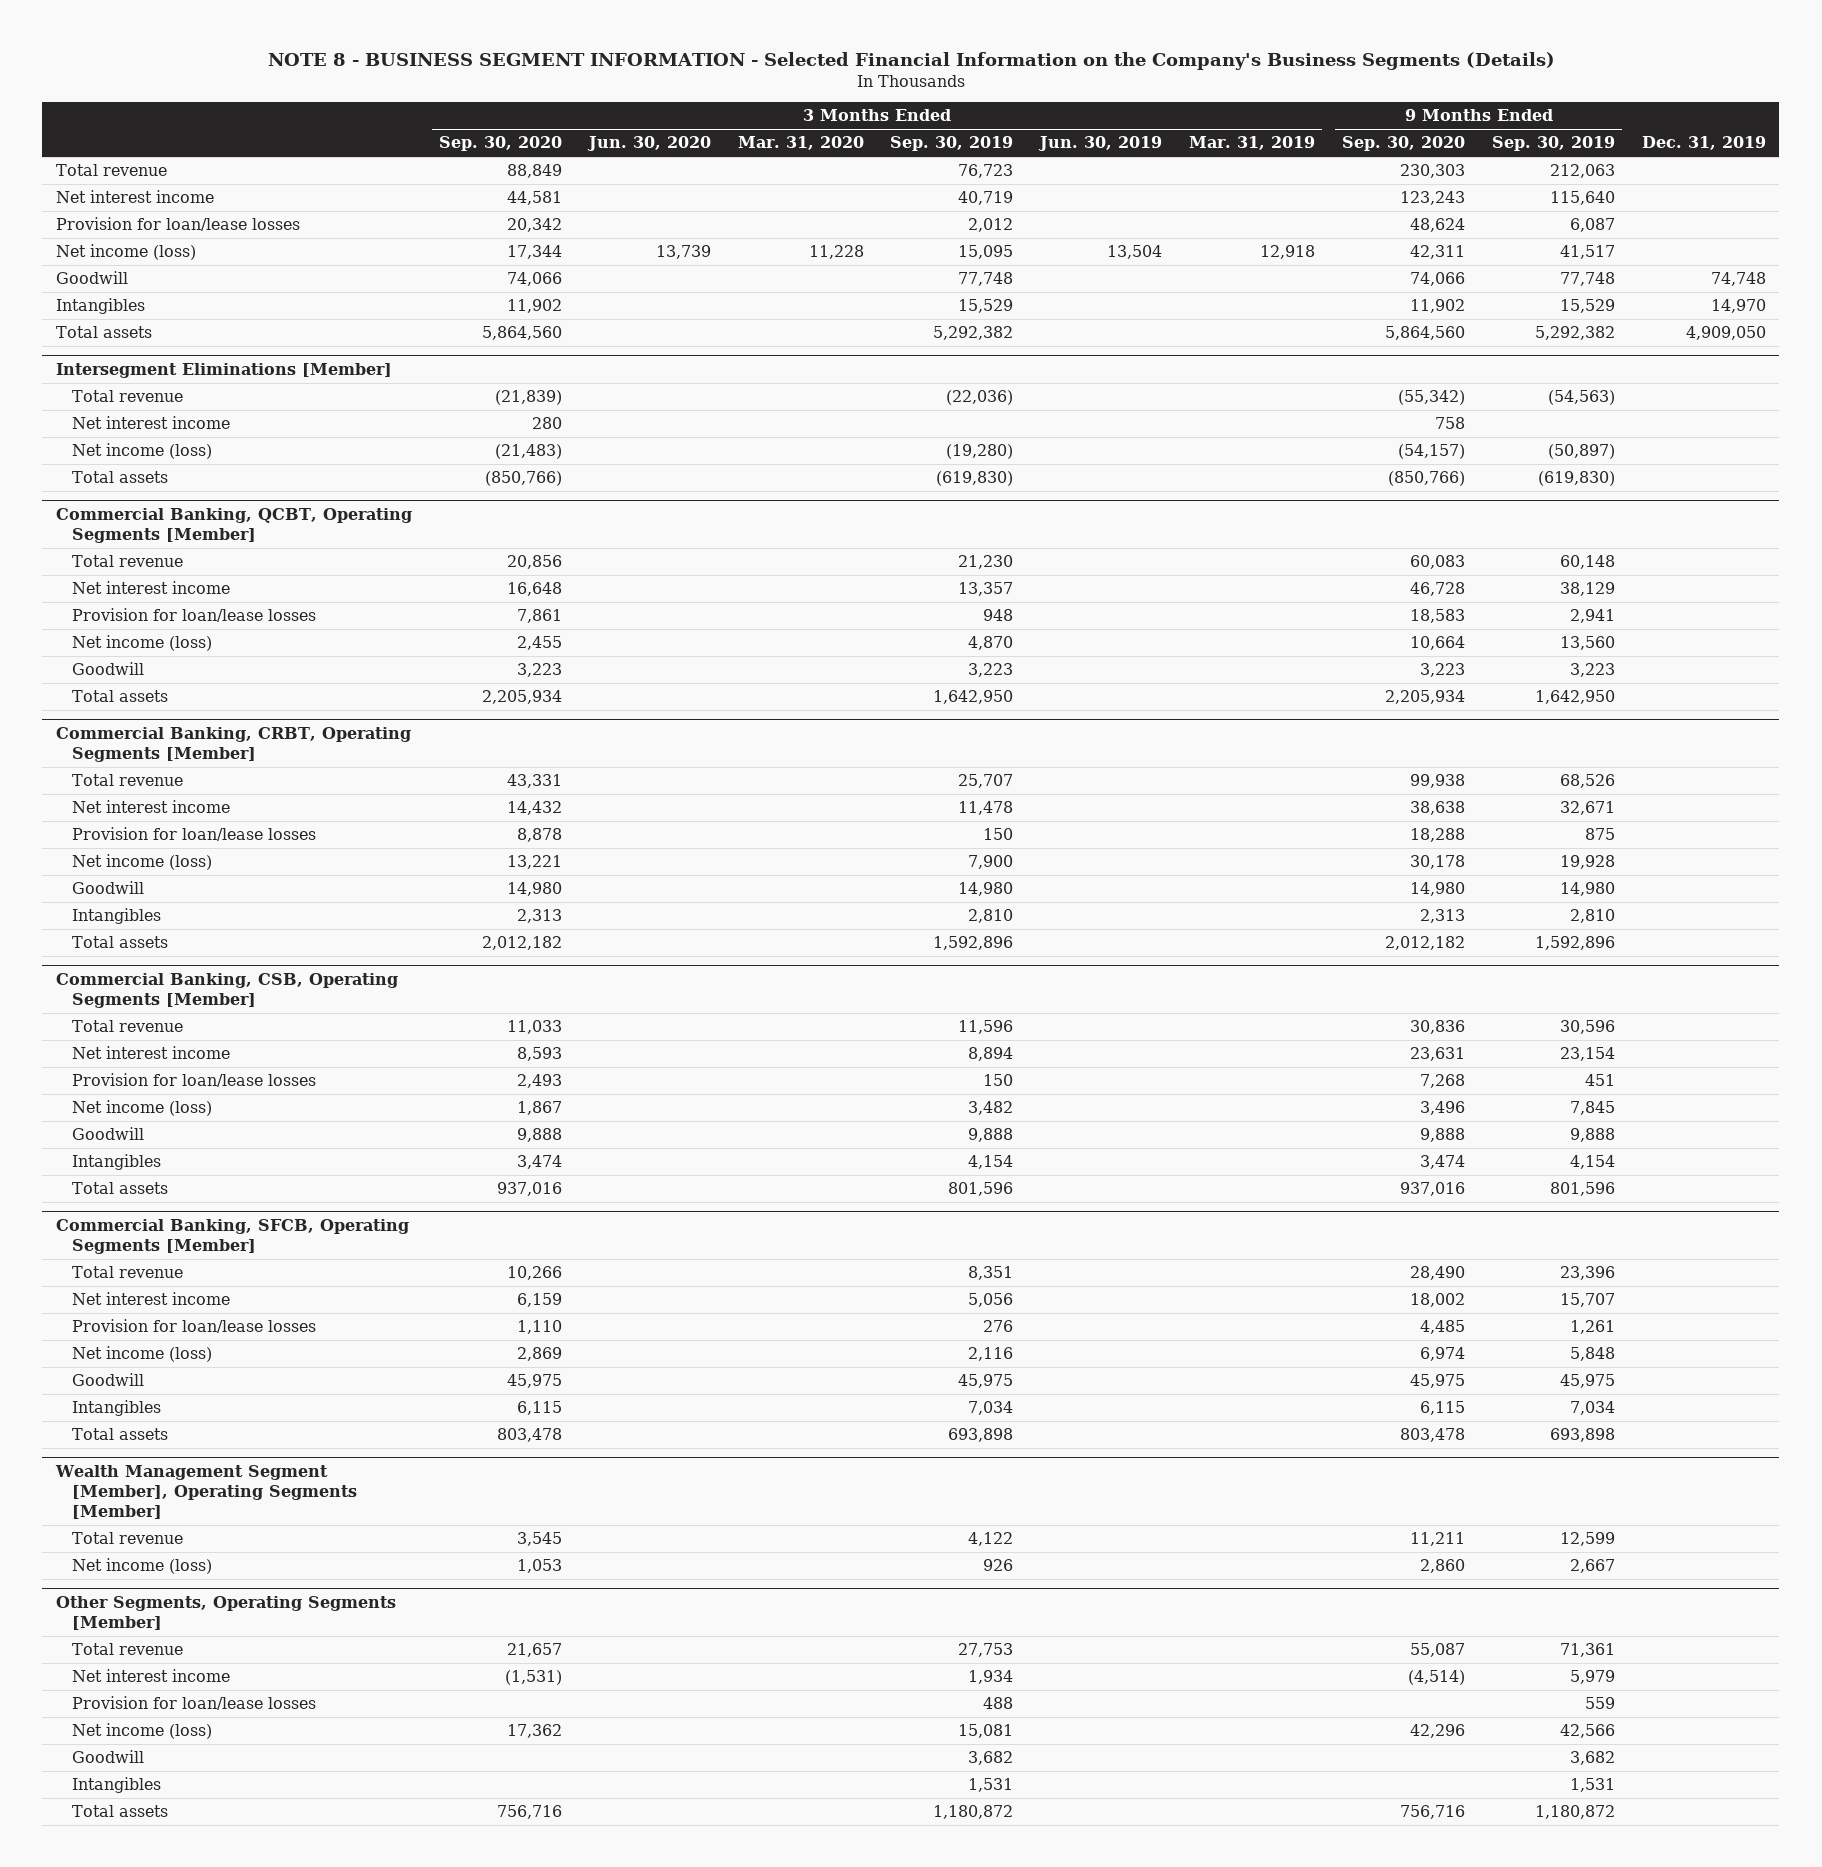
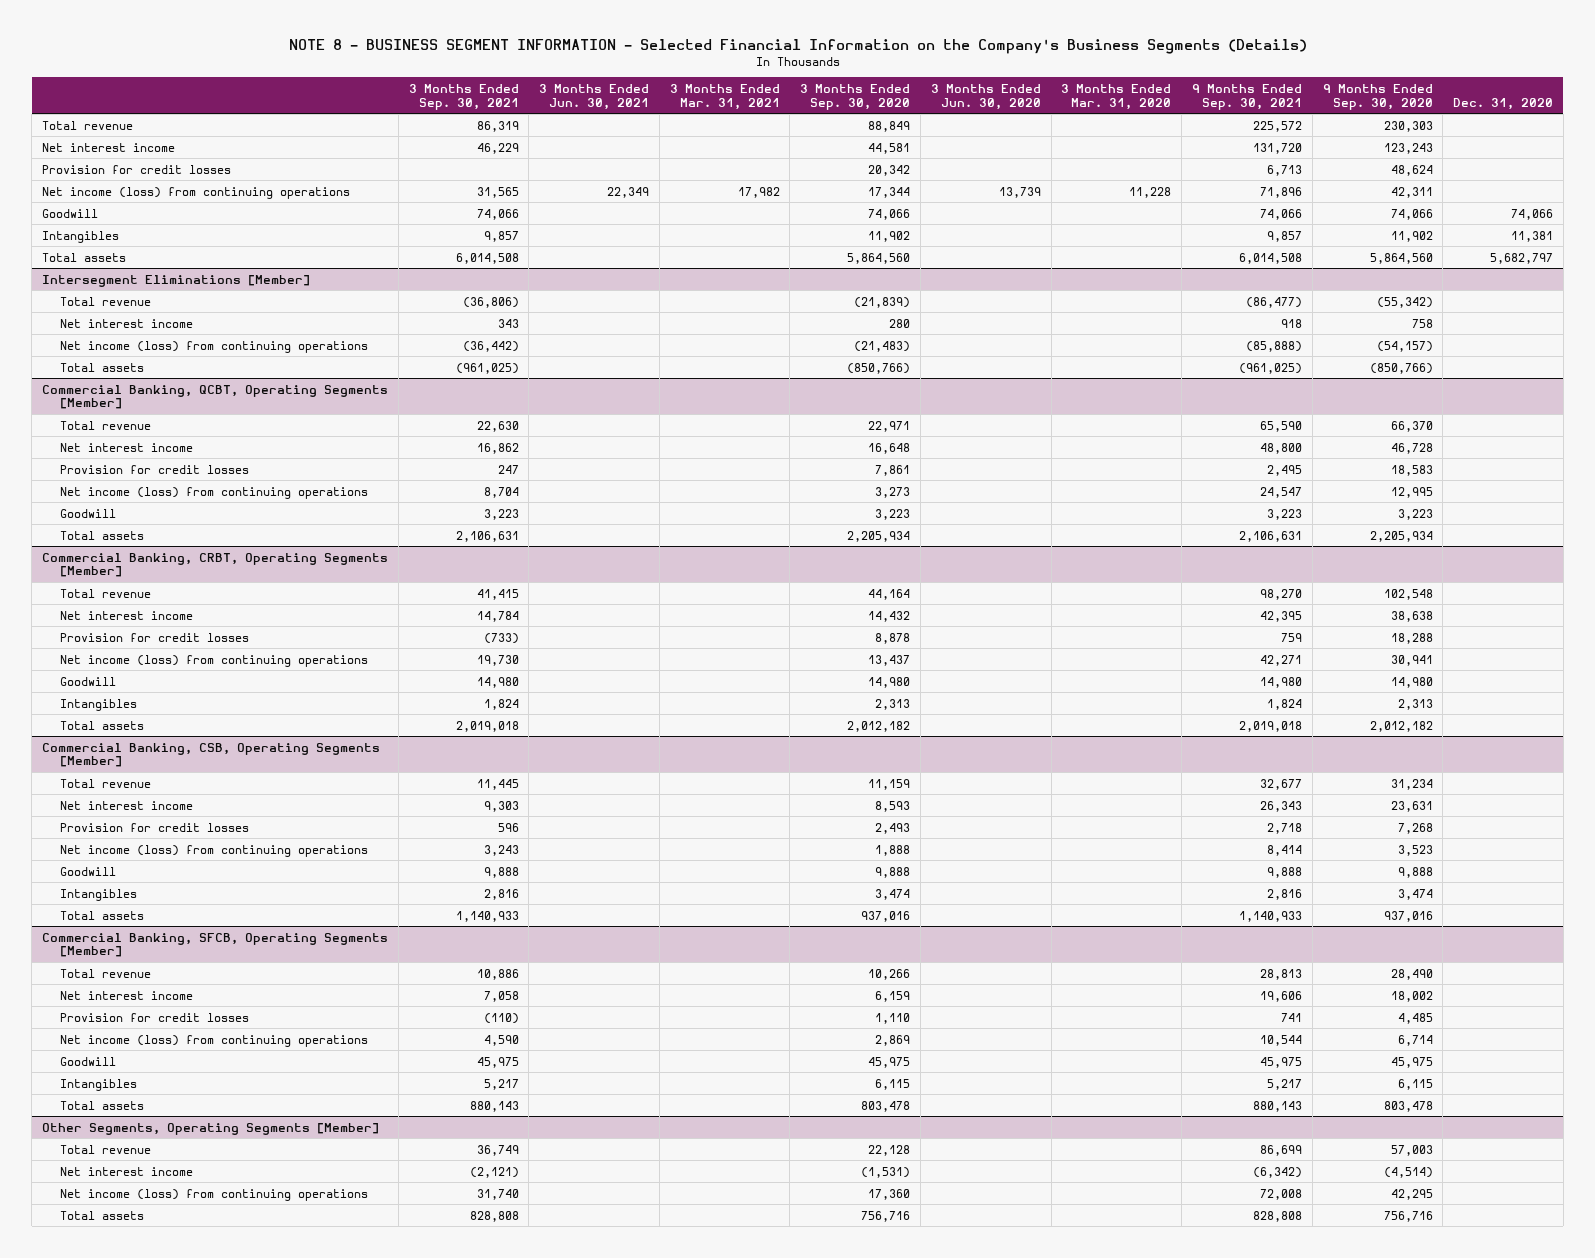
- | 3 Months Ended Sep. 30, 2020 | 3 Months Ended Jun. 30, 2020 | 3 Months Ended Mar. 31, 2020 | 3 Months Ended Sep. 30, 2019 | 3 Months Ended Jun. 30, 2019 | 3 Months Ended Mar. 31, 2019 | 9 Months Ended Sep. 30, 2020 | 9 Months Ended Sep. 30, 2019 | Dec. 31, 2019
+ | 3 Months Ended Sep. 30, 2021 | 3 Months Ended Jun. 30, 2021 | 3 Months Ended Mar. 31, 2021 | 3 Months Ended Sep. 30, 2020 | 3 Months Ended Jun. 30, 2020 | 3 Months Ended Mar. 31, 2020 | 9 Months Ended Sep. 30, 2021 | 9 Months Ended Sep. 30, 2020 | Dec. 31, 2020
- Provision for loan/lease losses | 20,342 | | | 2,012 | | | 48,624 | 6,087 |
- Net income (loss) | 17,344 | 13,739 | 11,228 | 15,095 | 13,504 | 12,918 | 42,311 | 41,517 |
+ Provision for credit losses | | | | 20,342 | | | 6,713 | 48,624 |
+ Net income (loss) from continuing operations | 31,565 | 22,349 | 17,982 | 17,344 | 13,739 | 11,228 | 71,896 | 42,311 |
@ Intersegment Eliminations [Member]
- Net income (loss) | (21,483) | | | (19,280) | | | (54,157) | (50,897) |
+ Net income (loss) from continuing operations | (36,442) | | | (21,483) | | | (85,888) | (54,157) |
@ Commercial Banking, QCBT, Operating Segments [Member]
- Total revenue | 20,856 | | | 21,230 | | | 60,083 | 60,148 |
+ Total revenue | 22,630 | | | 22,971 | | | 65,590 | 66,370 |
- Provision for loan/lease losses | 7,861 | | | 948 | | | 18,583 | 2,941 |
- Net income (loss) | 2,455 | | | 4,870 | | | 10,664 | 13,560 |
+ Provision for credit losses | 247 | | | 7,861 | | | 2,495 | 18,583 |
+ Net income (loss) from continuing operations | 8,704 | | | 3,273 | | | 24,547 | 12,995 |
@ Commercial Banking, CRBT, Operating Segments [Member]
- Total revenue | 43,331 | | | 25,707 | | | 99,938 | 68,526 |
+ Total revenue | 41,415 | | | 44,164 | | | 98,270 | 102,548 |
- Provision for loan/lease losses | 8,878 | | | 150 | | | 18,288 | 875 |
- Net income (loss) | 13,221 | | | 7,900 | | | 30,178 | 19,928 |
+ Provision for credit losses | (733) | | | 8,878 | | | 759 | 18,288 |
+ Net income (loss) from continuing operations | 19,730 | | | 13,437 | | | 42,271 | 30,941 |
@ Commercial Banking, CSB, Operating Segments [Member]
- Total revenue | 11,033 | | | 11,596 | | | 30,836 | 30,596 |
+ Total revenue | 11,445 | | | 11,159 | | | 32,677 | 31,234 |
- Provision for loan/lease losses | 2,493 | | | 150 | | | 7,268 | 451 |
- Net income (loss) | 1,867 | | | 3,482 | | | 3,496 | 7,845 |
+ Provision for credit losses | 596 | | | 2,493 | | | 2,718 | 7,268 |
+ Net income (loss) from continuing operations | 3,243 | | | 1,888 | | | 8,414 | 3,523 |
@ Commercial Banking, SFCB, Operating Segments [Member]
- Provision for loan/lease losses | 1,110 | | | 276 | | | 4,485 | 1,261 |
- Net income (loss) | 2,869 | | | 2,116 | | | 6,974 | 5,848 |
+ Provision for credit losses | (110) | | | 1,110 | | | 741 | 4,485 |
+ Net income (loss) from continuing operations | 4,590 | | | 2,869 | | | 10,544 | 6,714 |
- Wealth Management Segment [Member], Operating Segments [Member]
- Total revenue | 3,545 | | | 4,122 | | | 11,211 | 12,599 |
- Net income (loss) | 1,053 | | | 926 | | | 2,860 | 2,667 |
@ Other Segments, Operating Segments [Member]
- Total revenue | 21,657 | | | 27,753 | | | 55,087 | 71,361 |
+ Total revenue | 36,749 | | | 22,128 | | | 86,699 | 57,003 |
- Provision for loan/lease losses | | | | 488 | | | | 559 |
- Net income (loss) | 17,362 | | | 15,081 | | | 42,296 | 42,566 |
- Goodwill | | | | 3,682 | | | | 3,682 |
- Intangibles | | | | 1,531 | | | | 1,531 |
+ Net income (loss) from continuing operations | 31,740 | | | 17,360 | | | 72,008 | 42,295 |

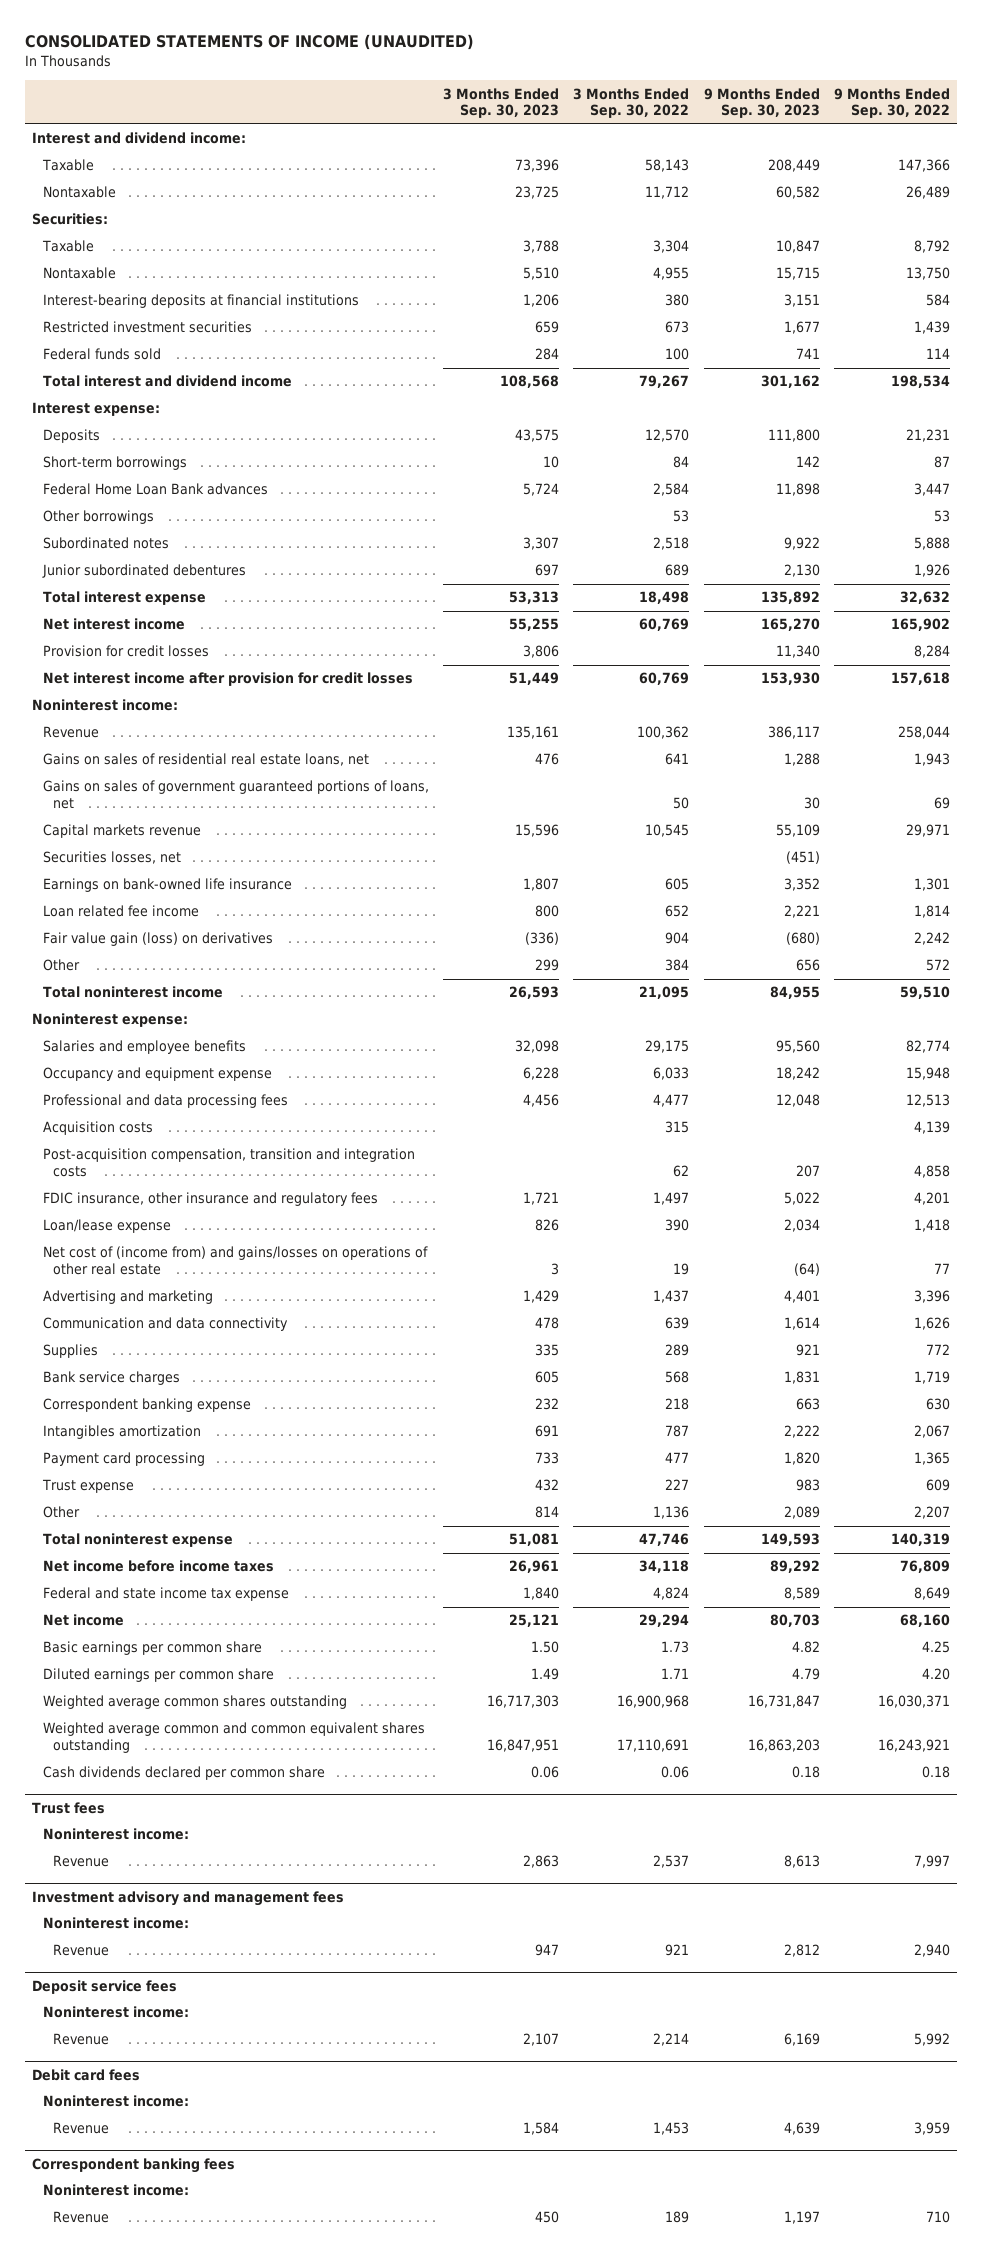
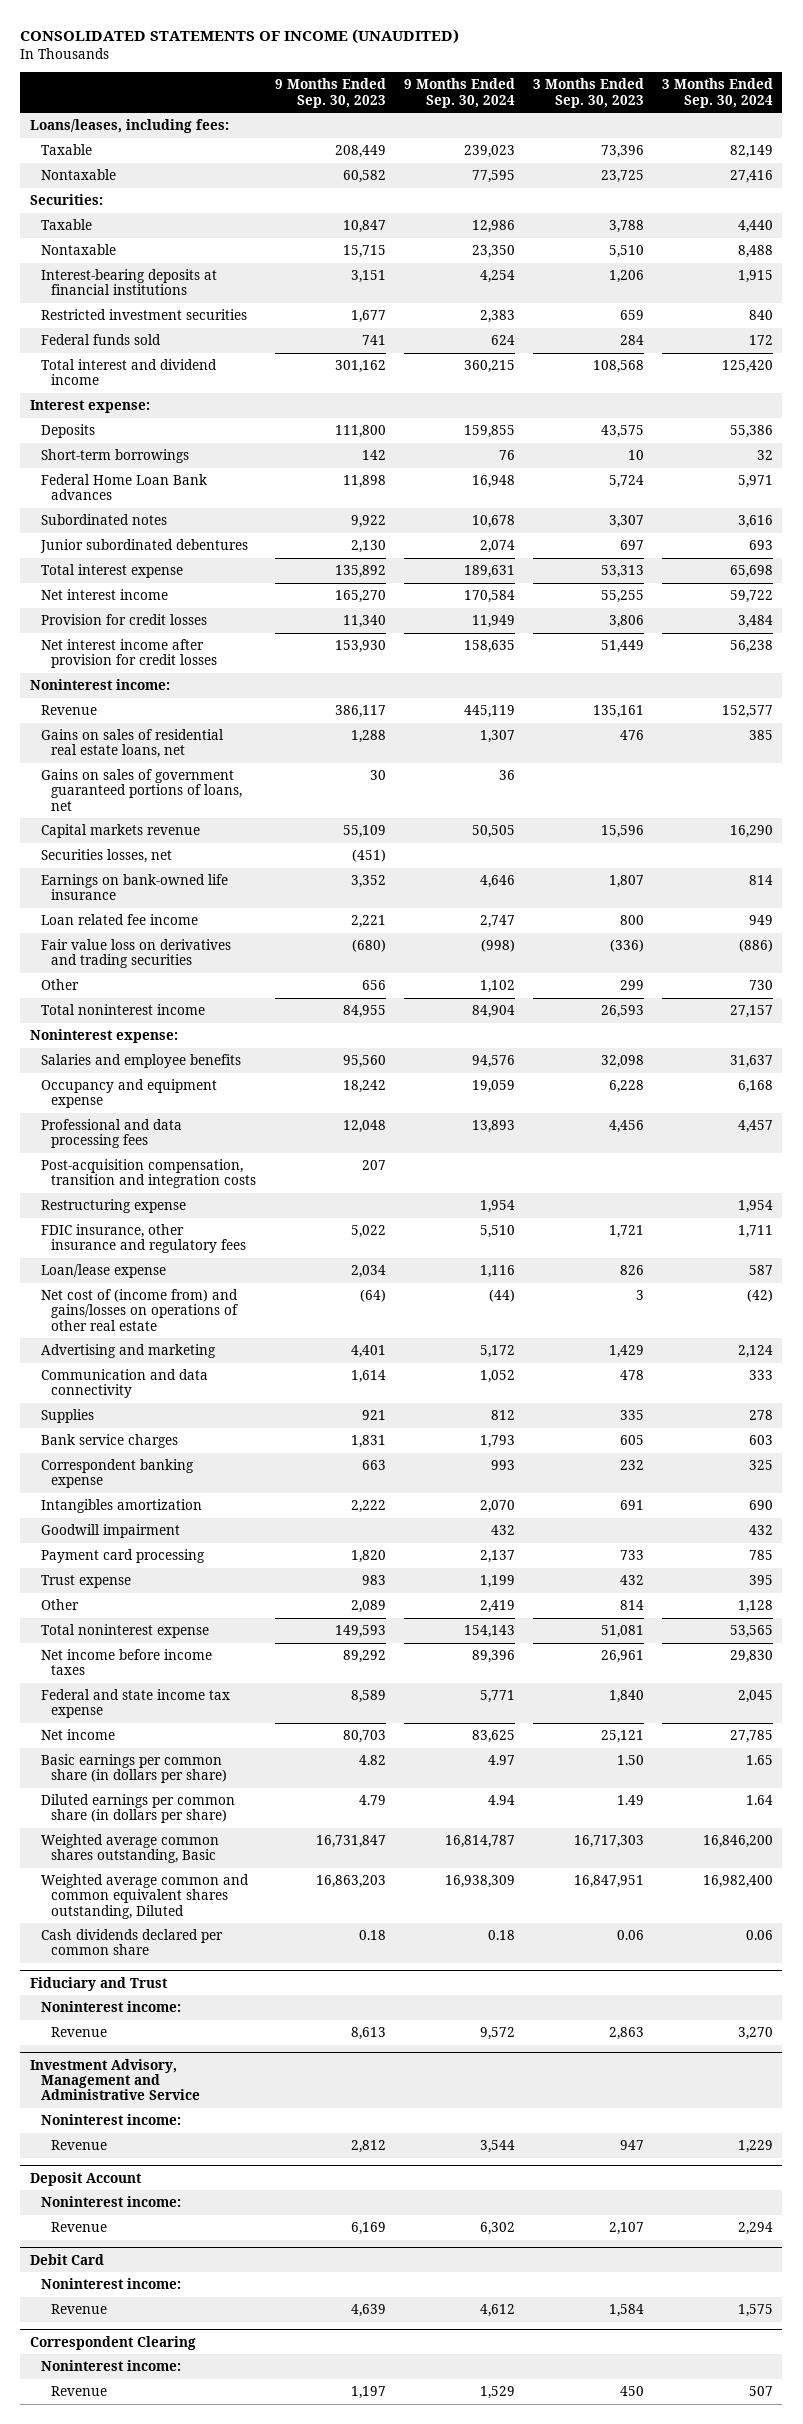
- | 3 Months Ended Sep. 30, 2023 | 3 Months Ended Sep. 30, 2022 | 9 Months Ended Sep. 30, 2023 | 9 Months Ended Sep. 30, 2022
+ | 9 Months Ended Sep. 30, 2023 | 9 Months Ended Sep. 30, 2024 | 3 Months Ended Sep. 30, 2023 | 3 Months Ended Sep. 30, 2024
- Interest and dividend income:
+ Loans/leases, including fees:
- Other borrowings | | 53 | | 53
- Fair value gain (loss) on derivatives | (336) | 904 | (680) | 2,242
+ Fair value loss on derivatives and trading securities | (680) | (998) | (336) | (886)
- Acquisition costs | | 315 | | 4,139
+ Restructuring expense | | 1,954 | | 1,954
+ Goodwill impairment | | 432 | | 432
- Basic earnings per common share | 1.50 | 1.73 | 4.82 | 4.25
- Diluted earnings per common share | 1.49 | 1.71 | 4.79 | 4.20
- Weighted average common shares outstanding | 16,717,303 | 16,900,968 | 16,731,847 | 16,030,371
- Weighted average common and common equivalent shares outstanding | 16,847,951 | 17,110,691 | 16,863,203 | 16,243,921
+ Basic earnings per common share (in dollars per share) | 4.82 | 4.97 | 1.50 | 1.65
+ Diluted earnings per common share (in dollars per share) | 4.79 | 4.94 | 1.49 | 1.64
+ Weighted average common shares outstanding, Basic | 16,731,847 | 16,814,787 | 16,717,303 | 16,846,200
+ Weighted average common and common equivalent shares outstanding, Diluted | 16,863,203 | 16,938,309 | 16,847,951 | 16,982,400
- Trust fees
+ Fiduciary and Trust
- Investment advisory and management fees
+ Investment Advisory, Management and Administrative Service
- Deposit service fees
+ Deposit Account
- Debit card fees
+ Debit Card
- Correspondent banking fees
+ Correspondent Clearing

